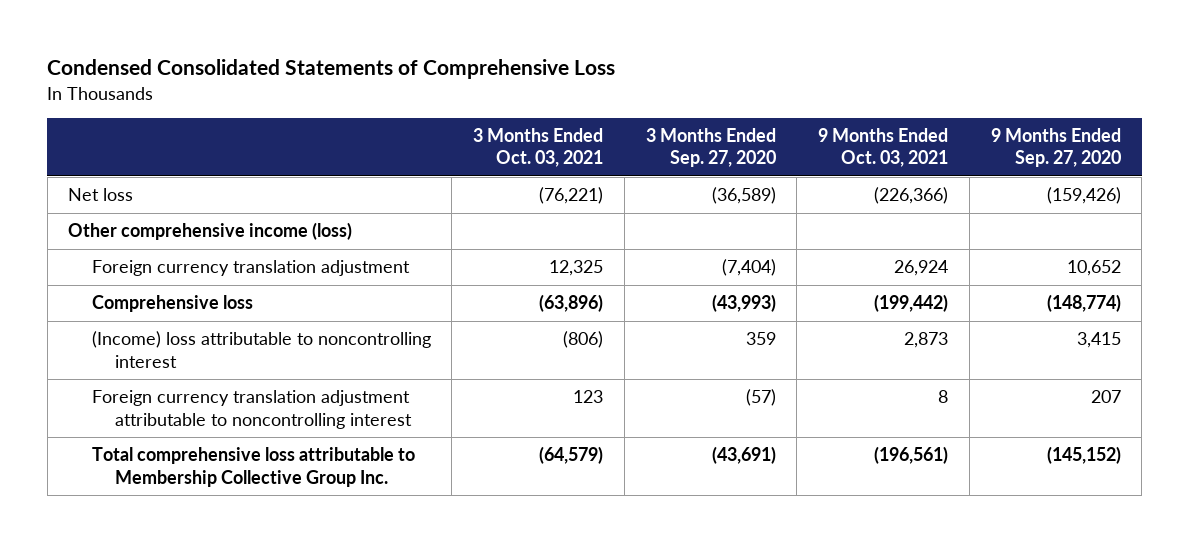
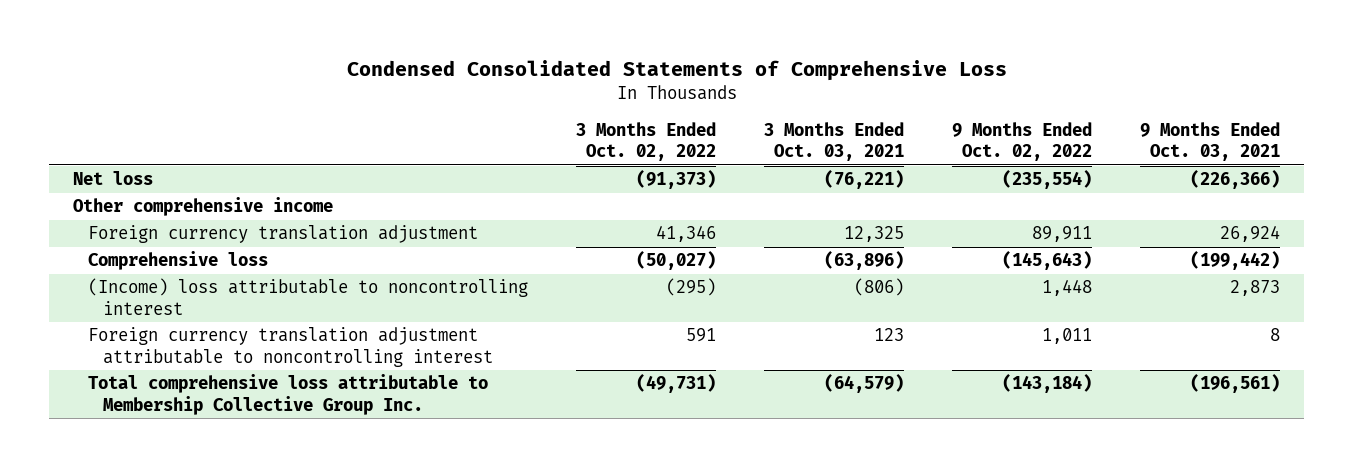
- | 3 Months Ended Oct. 03, 2021 | 3 Months Ended Sep. 27, 2020 | 9 Months Ended Oct. 03, 2021 | 9 Months Ended Sep. 27, 2020
+ | 3 Months Ended Oct. 02, 2022 | 3 Months Ended Oct. 03, 2021 | 9 Months Ended Oct. 02, 2022 | 9 Months Ended Oct. 03, 2021
- Other comprehensive income (loss)
+ Other comprehensive income

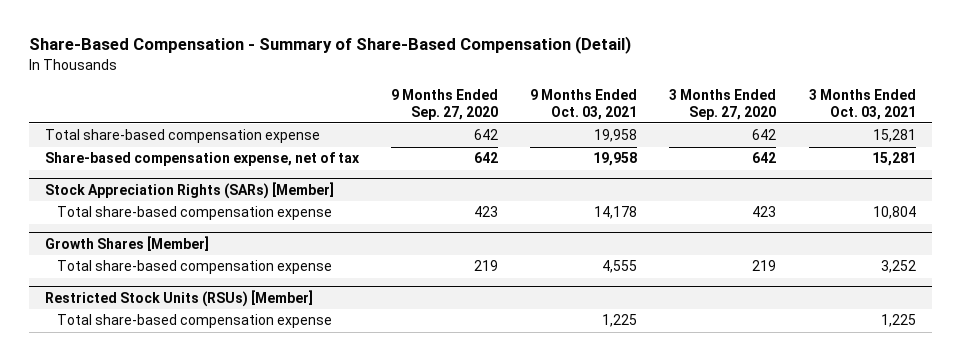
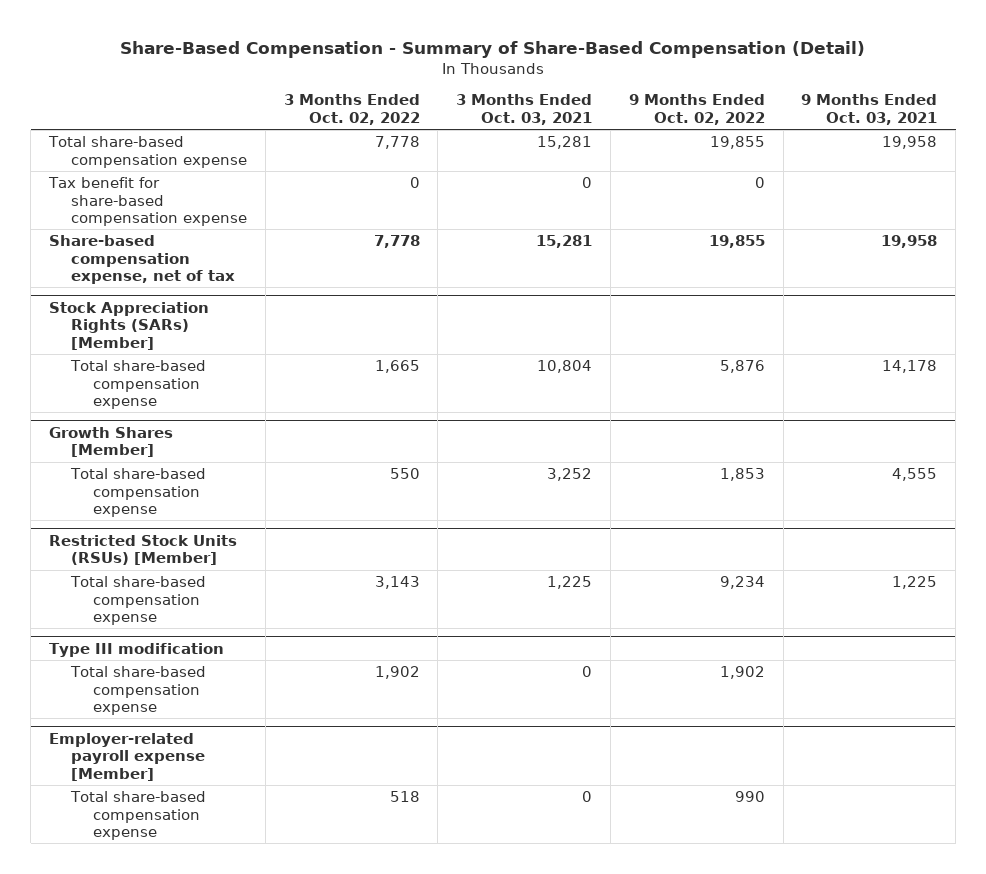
- | 9 Months Ended Sep. 27, 2020 | 9 Months Ended Oct. 03, 2021 | 3 Months Ended Sep. 27, 2020 | 3 Months Ended Oct. 03, 2021
+ | 3 Months Ended Oct. 02, 2022 | 3 Months Ended Oct. 03, 2021 | 9 Months Ended Oct. 02, 2022 | 9 Months Ended Oct. 03, 2021
+ Tax benefit for share-based compensation expense | 0 | 0 | 0 |
+ Type III modification
+ Total share-based compensation expense | 1,902 | 0 | 1,902 |
+ Employer-related payroll expense [Member]
+ Total share-based compensation expense | 518 | 0 | 990 |

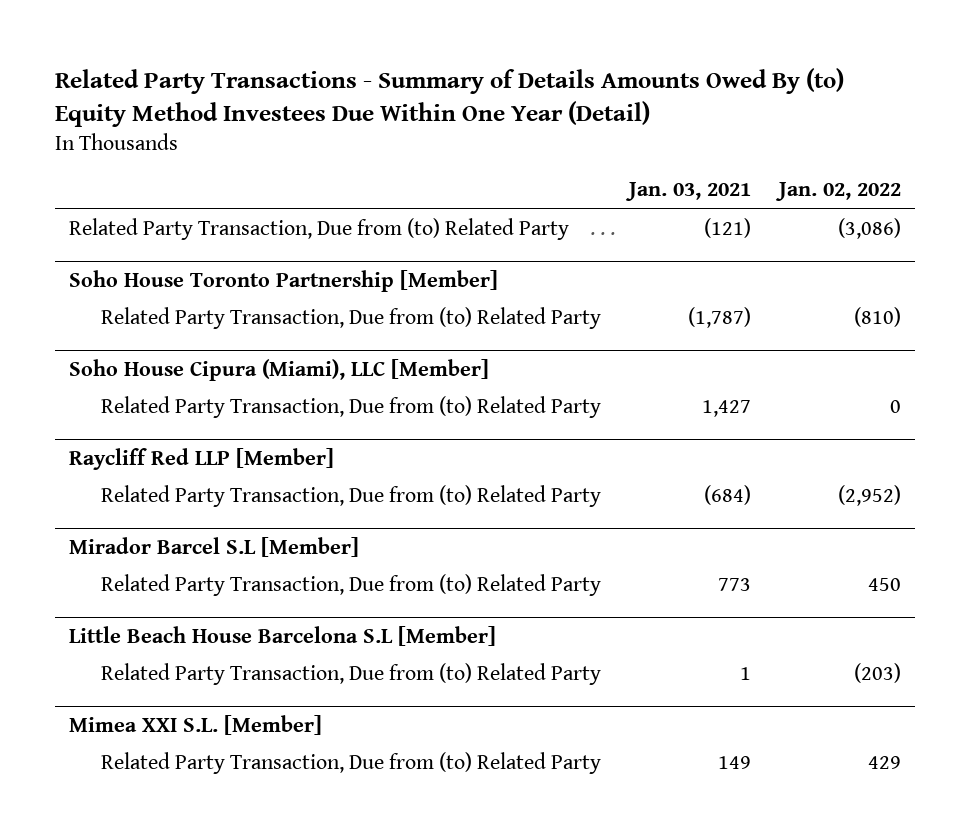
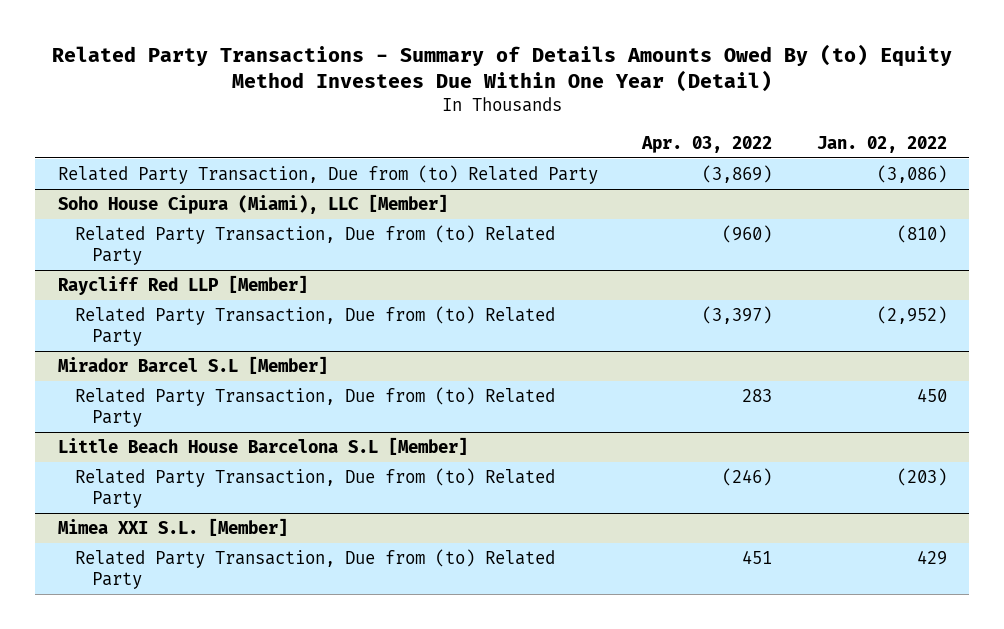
- | Jan. 03, 2021 | Jan. 02, 2022
+ | Apr. 03, 2022 | Jan. 02, 2022
- Soho House Toronto Partnership [Member]
- Related Party Transaction, Due from (to) Related Party | (1,787) | (810)
@ Soho House Cipura (Miami), LLC [Member]
- Related Party Transaction, Due from (to) Related Party | 1,427 | 0
+ Related Party Transaction, Due from (to) Related Party | (960) | (810)

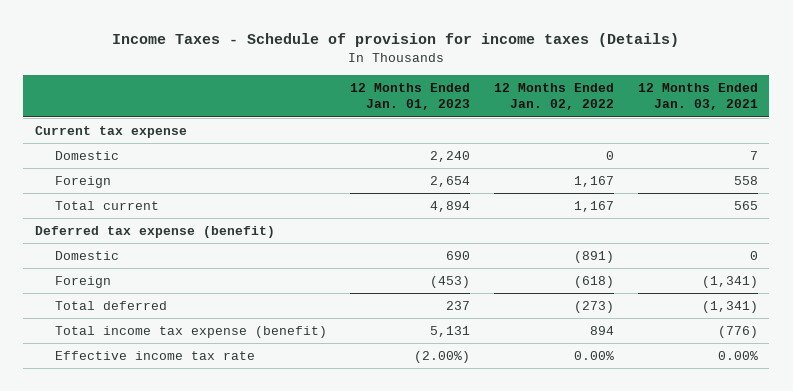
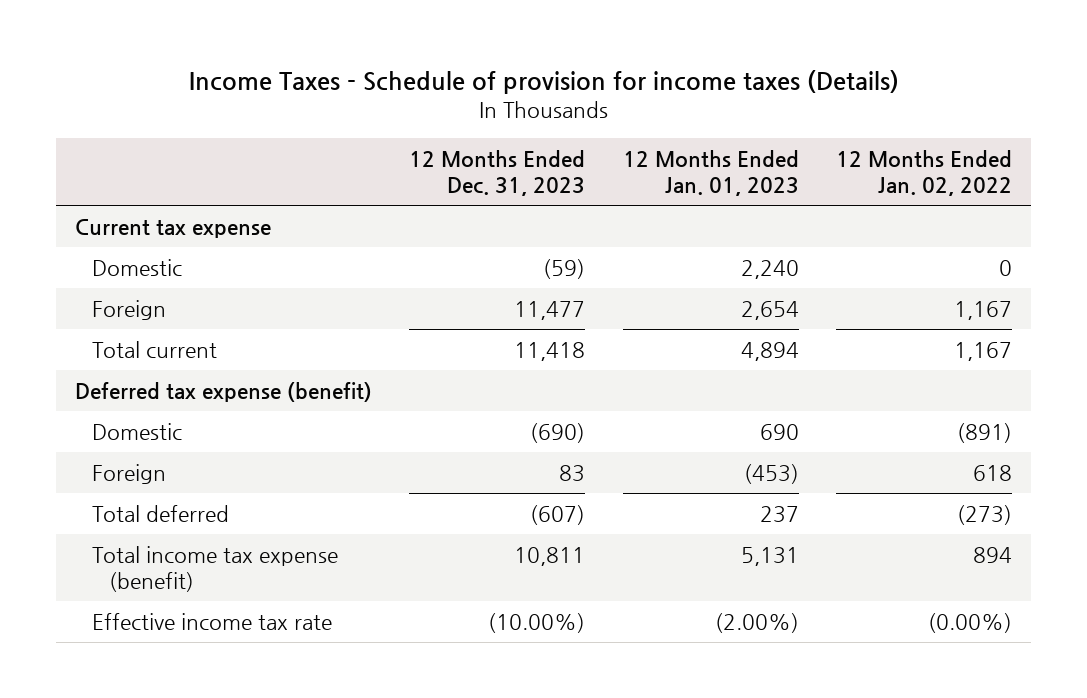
- | 12 Months Ended Jan. 01, 2023 | 12 Months Ended Jan. 02, 2022 | 12 Months Ended Jan. 03, 2021
+ | 12 Months Ended Dec. 31, 2023 | 12 Months Ended Jan. 01, 2023 | 12 Months Ended Jan. 02, 2022
- Foreign | (453) | (618) | (1,341)
+ Foreign | 83 | (453) | 618
- Effective income tax rate | (2.00%) | 0.00% | 0.00%
+ Effective income tax rate | (10.00%) | (2.00%) | (0.00%)

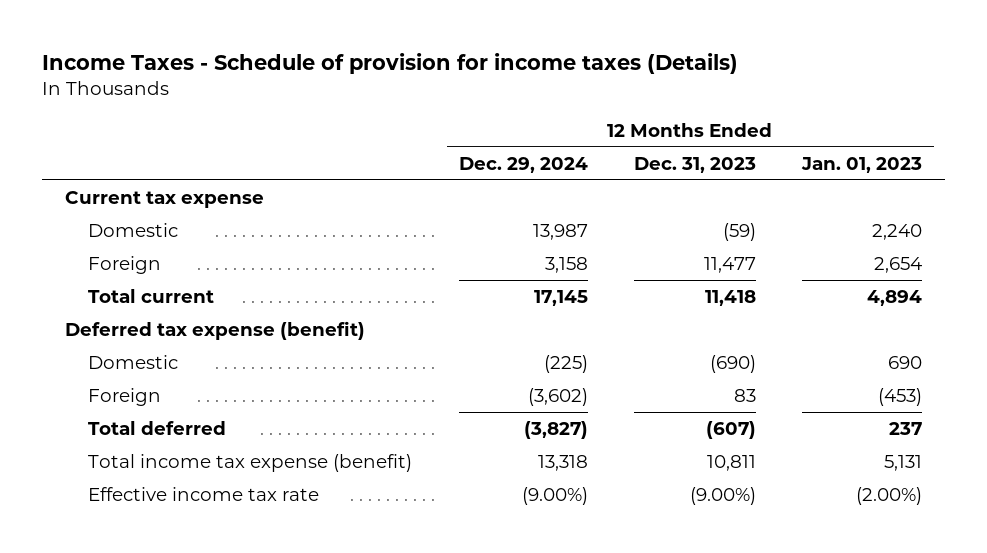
- | 12 Months Ended Dec. 31, 2023 | 12 Months Ended Jan. 01, 2023 | 12 Months Ended Jan. 02, 2022
+ | 12 Months Ended Dec. 29, 2024 | 12 Months Ended Dec. 31, 2023 | 12 Months Ended Jan. 01, 2023
- Effective income tax rate | (10.00%) | (2.00%) | (0.00%)
+ Effective income tax rate | (9.00%) | (9.00%) | (2.00%)

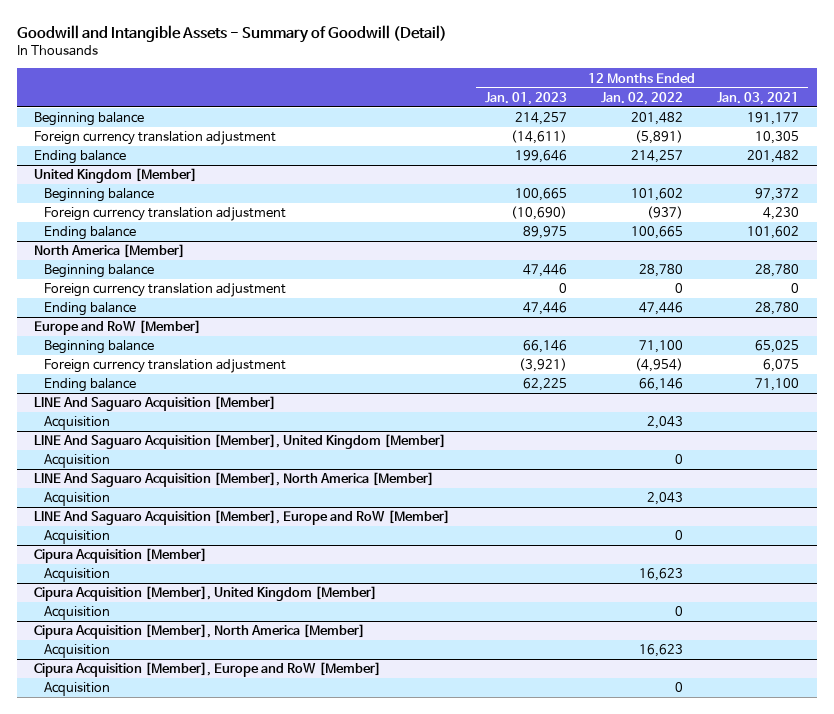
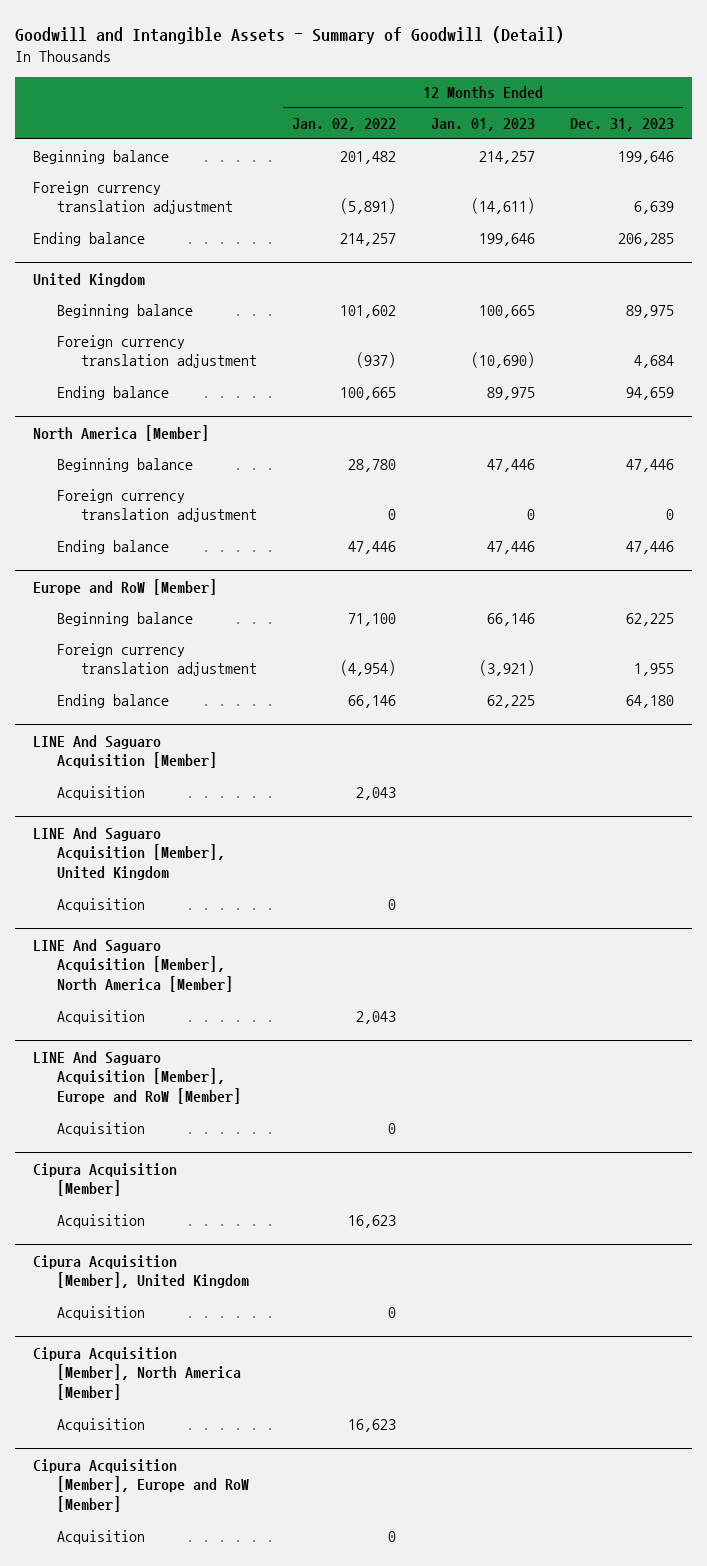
- | 12 Months Ended Jan. 01, 2023 | 12 Months Ended Jan. 02, 2022 | 12 Months Ended Jan. 03, 2021
+ | 12 Months Ended Jan. 02, 2022 | 12 Months Ended Jan. 01, 2023 | 12 Months Ended Dec. 31, 2023
- United Kingdom [Member]
+ United Kingdom
- LINE And Saguaro Acquisition [Member], United Kingdom [Member]
+ LINE And Saguaro Acquisition [Member], United Kingdom
- Cipura Acquisition [Member], United Kingdom [Member]
+ Cipura Acquisition [Member], United Kingdom

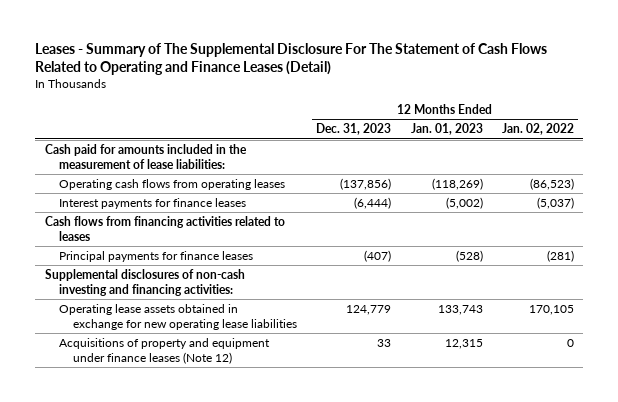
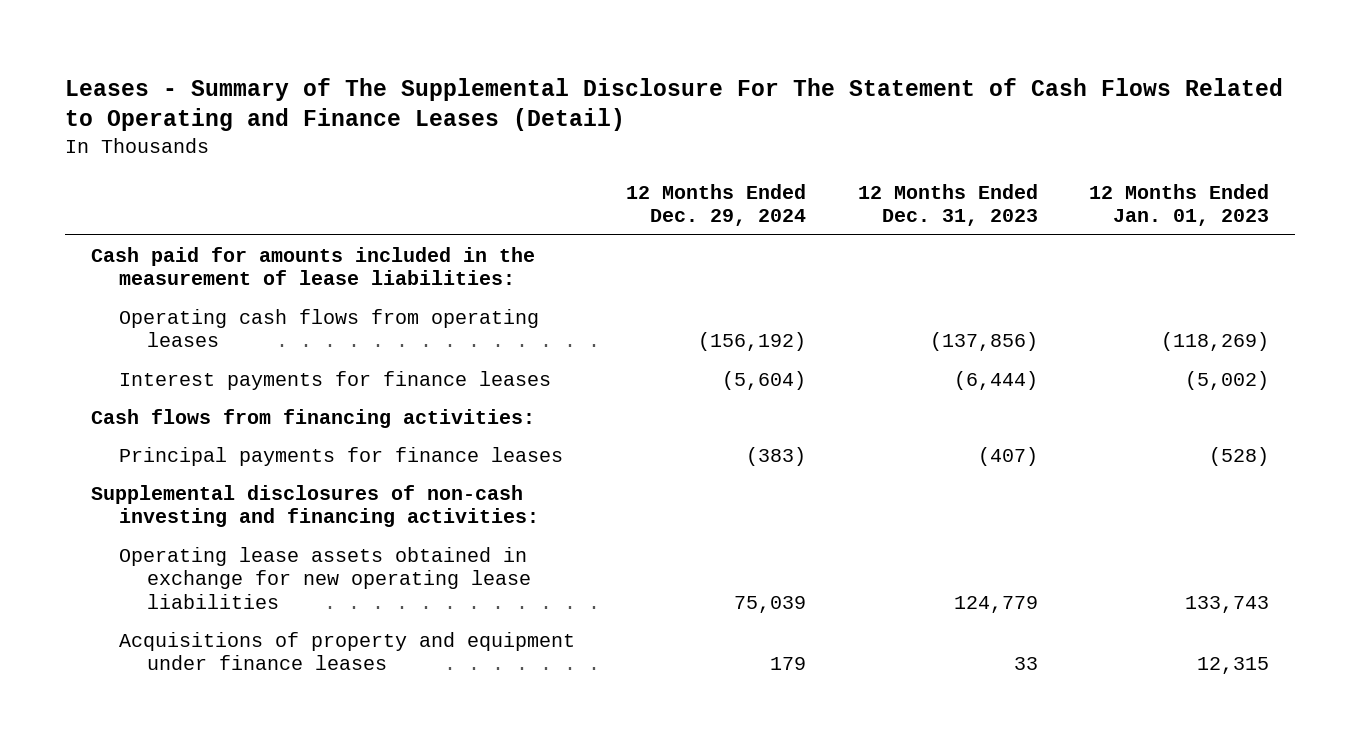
- | 12 Months Ended Dec. 31, 2023 | 12 Months Ended Jan. 01, 2023 | 12 Months Ended Jan. 02, 2022
+ | 12 Months Ended Dec. 29, 2024 | 12 Months Ended Dec. 31, 2023 | 12 Months Ended Jan. 01, 2023
- Cash flows from financing activities related to leases
+ Cash flows from financing activities:
- Acquisitions of property and equipment under finance leases (Note 12) | 33 | 12,315 | 0
+ Acquisitions of property and equipment under finance leases | 179 | 33 | 12,315

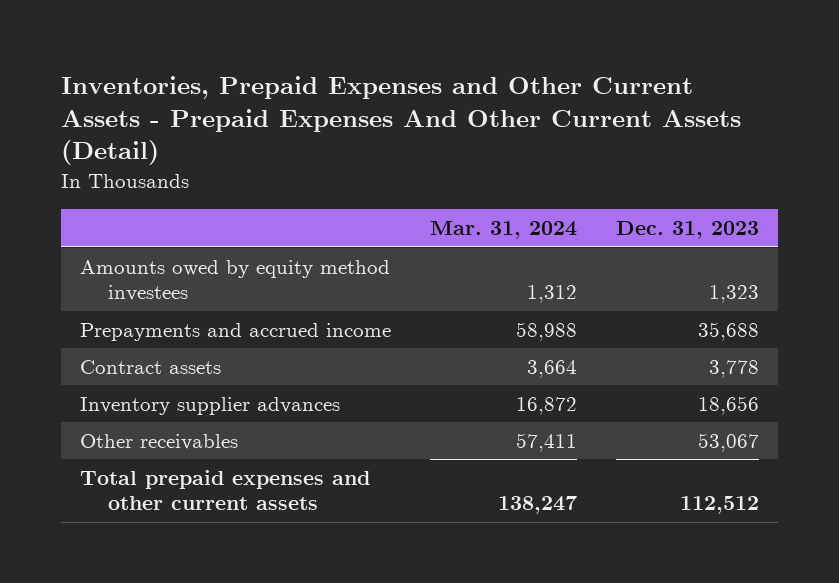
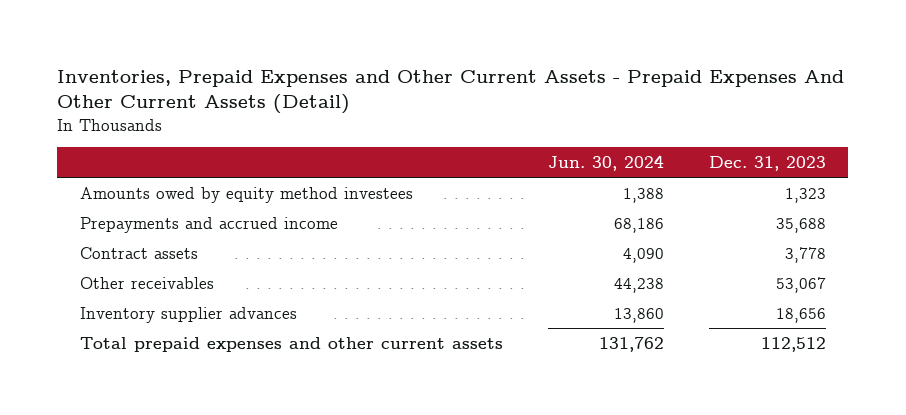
- | Mar. 31, 2024 | Dec. 31, 2023
+ | Jun. 30, 2024 | Dec. 31, 2023
moved down: Inventory supplier advances | 13,860 | 18,656

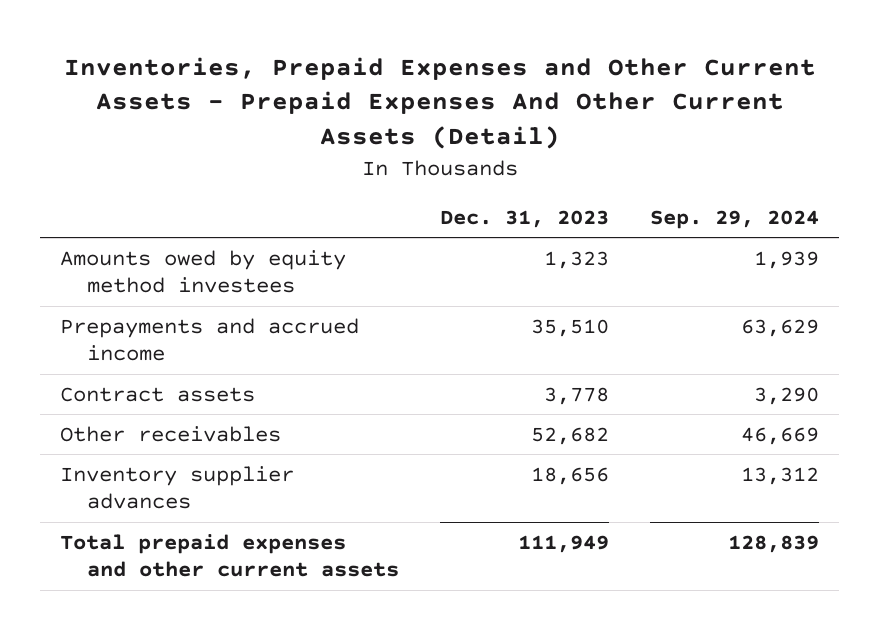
- | Jun. 30, 2024 | Dec. 31, 2023
+ | Dec. 31, 2023 | Sep. 29, 2024
- Prepayments and accrued income | 68,186 | 35,688
+ Prepayments and accrued income | 35,510 | 63,629
- Other receivables | 44,238 | 53,067
+ Other receivables | 52,682 | 46,669
- Total prepaid expenses and other current assets | 131,762 | 112,512
+ Total prepaid expenses and other current assets | 111,949 | 128,839

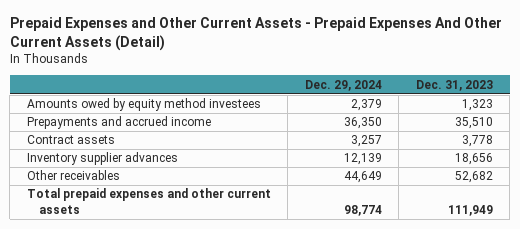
- Inventories, Prepaid Expenses and Other Current Assets - Prepaid Expenses And Other Current Assets (Detail)
+ Prepaid Expenses and Other Current Assets - Prepaid Expenses And Other Current Assets (Detail)
- | Dec. 31, 2023 | Sep. 29, 2024
+ | Dec. 29, 2024 | Dec. 31, 2023
moved down: Other receivables | 44,649 | 52,682

